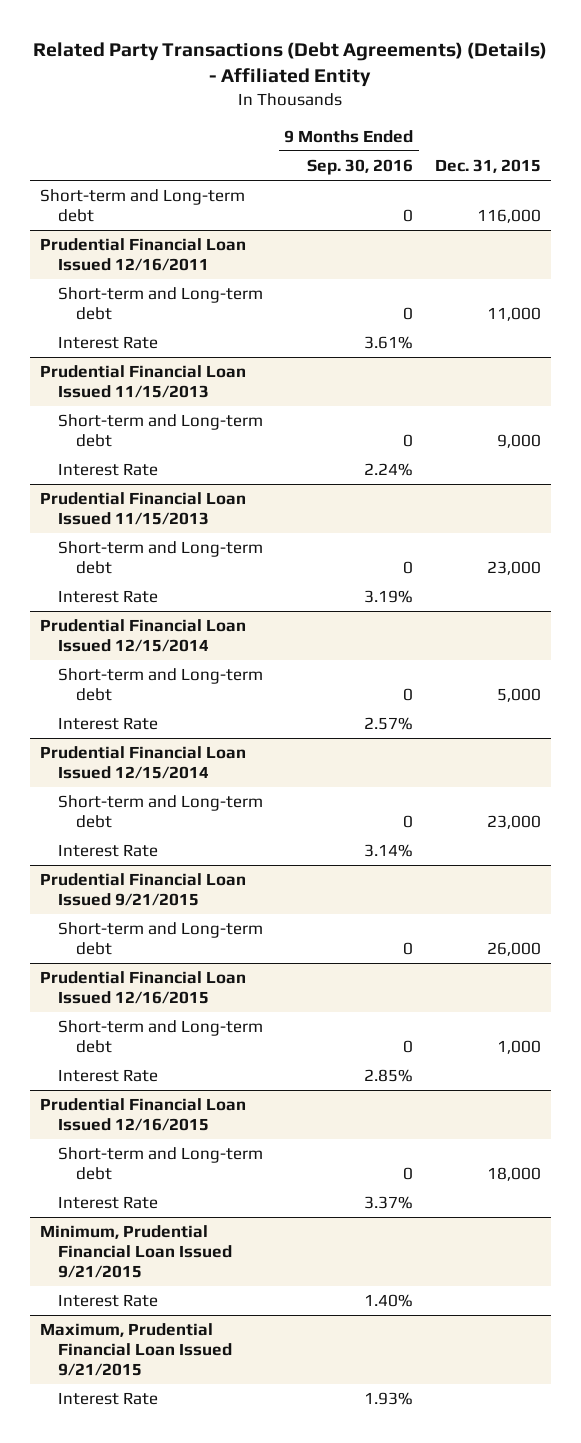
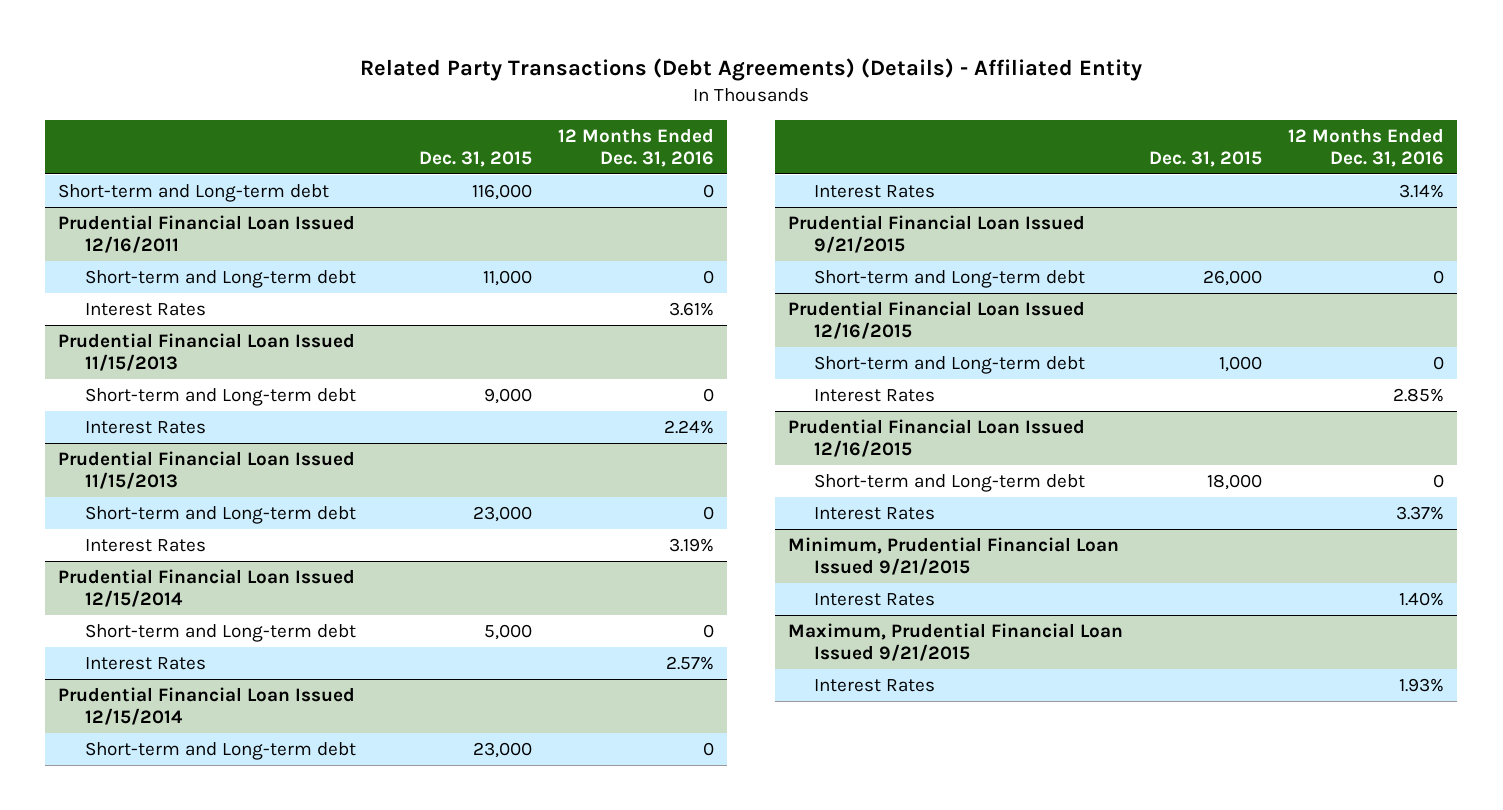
- | 9 Months Ended Sep. 30, 2016 | Dec. 31, 2015
+ | Dec. 31, 2015 | 12 Months Ended Dec. 31, 2016
@ Prudential Financial Loan Issued 12/16/2011
- Interest Rate | 3.61% |
+ Interest Rates | | 3.61%
@ Prudential Financial Loan Issued 11/15/2013
- Interest Rate | 2.24% |
+ Interest Rates | | 2.24%
- Interest Rate | 3.19% |
+ Interest Rates | | 3.19%
@ Prudential Financial Loan Issued 12/15/2014
- Interest Rate | 2.57% |
+ Interest Rates | | 2.57%
- Interest Rate | 3.14% |
+ Interest Rates | | 3.14%
@ Prudential Financial Loan Issued 12/16/2015
- Interest Rate | 2.85% |
+ Interest Rates | | 2.85%
- Interest Rate | 3.37% |
+ Interest Rates | | 3.37%
@ Minimum, Prudential Financial Loan Issued 9/21/2015
- Interest Rate | 1.40% |
+ Interest Rates | | 1.40%
@ Maximum, Prudential Financial Loan Issued 9/21/2015
- Interest Rate | 1.93% |
+ Interest Rates | | 1.93%

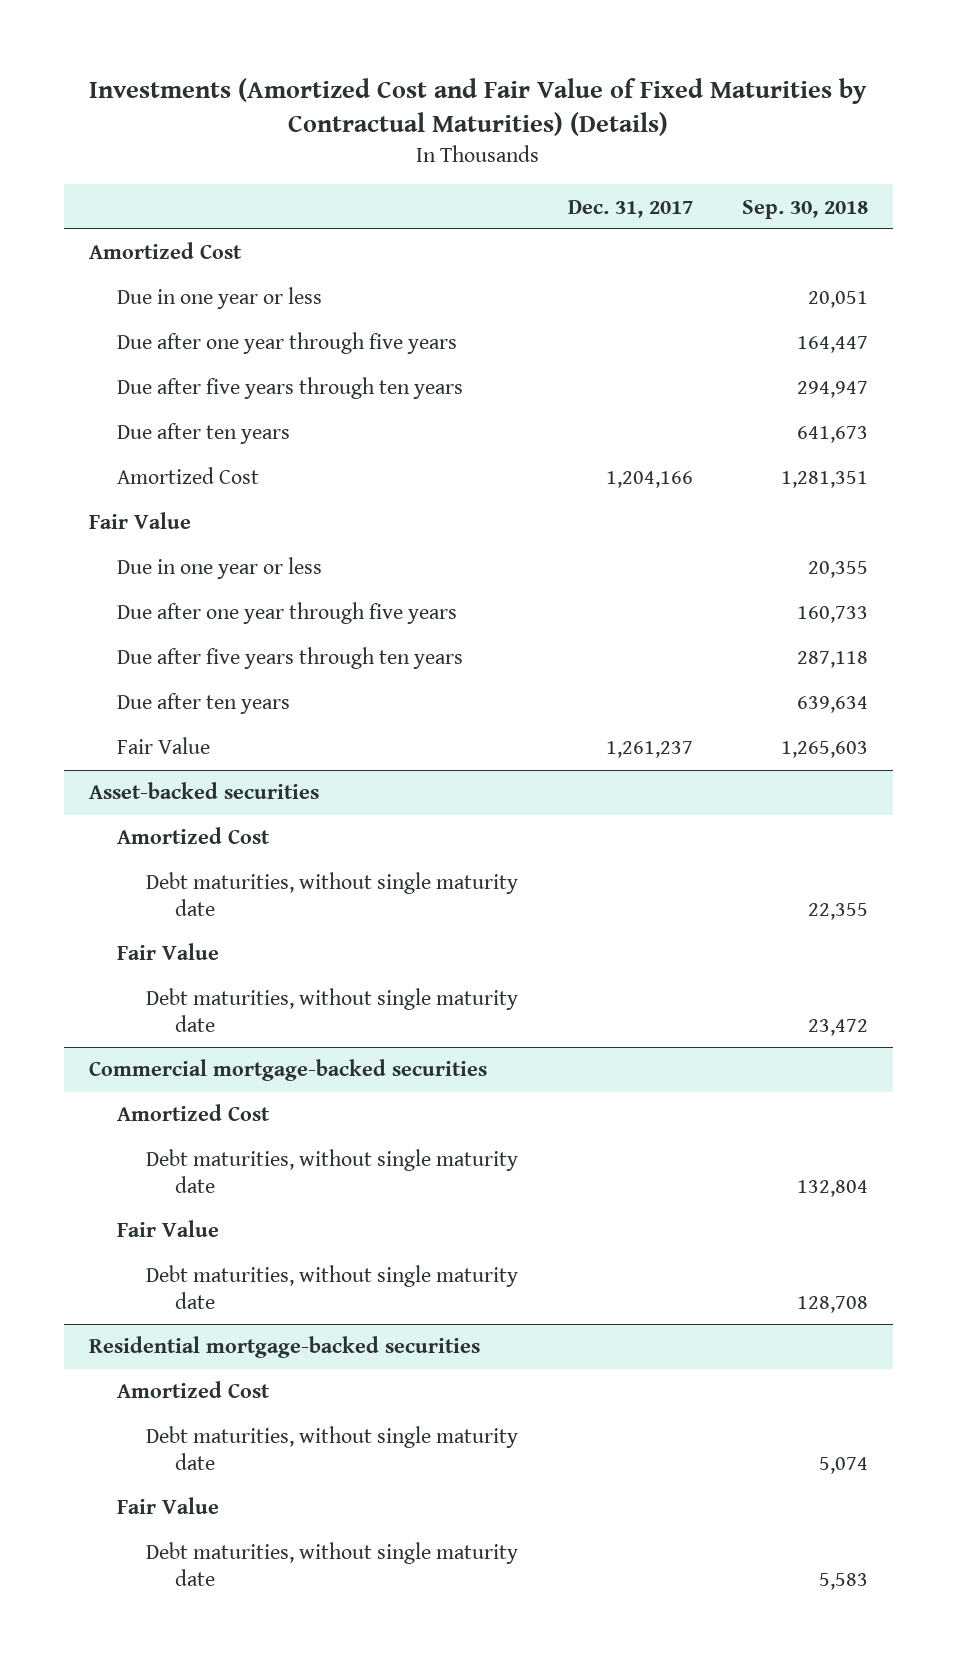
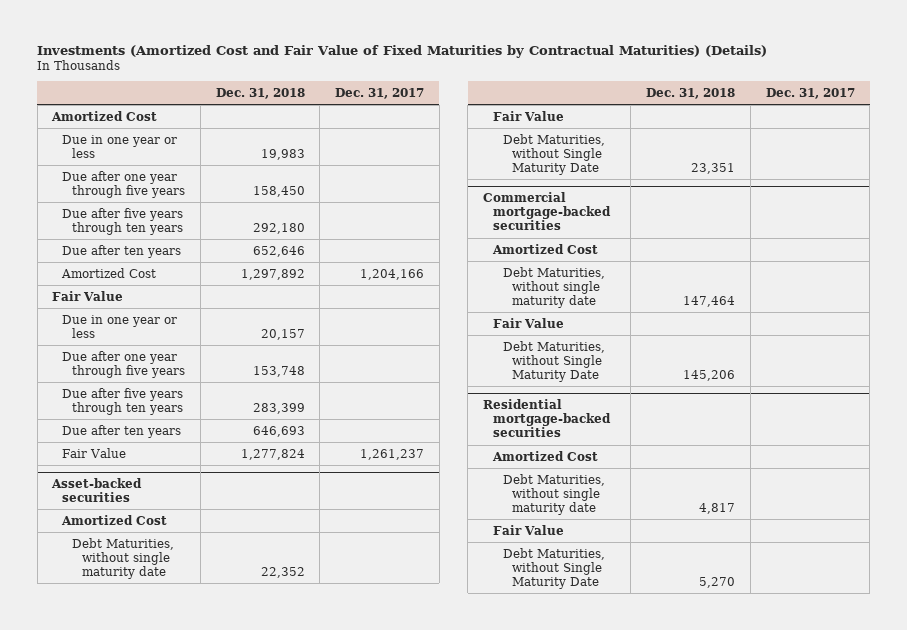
- | Dec. 31, 2017 | Sep. 30, 2018
+ | Dec. 31, 2018 | Dec. 31, 2017
@ Asset-backed securities
- Debt maturities, without single maturity date | | 22,355
+ Debt Maturities, without single maturity date | 22,352 |
- Debt maturities, without single maturity date | | 23,472
+ Debt Maturities, without Single Maturity Date | 23,351 |
@ Commercial mortgage-backed securities
- Debt maturities, without single maturity date | | 132,804
+ Debt Maturities, without single maturity date | 147,464 |
- Debt maturities, without single maturity date | | 128,708
+ Debt Maturities, without Single Maturity Date | 145,206 |
@ Residential mortgage-backed securities
- Debt maturities, without single maturity date | | 5,074
+ Debt Maturities, without single maturity date | 4,817 |
- Debt maturities, without single maturity date | | 5,583
+ Debt Maturities, without Single Maturity Date | 5,270 |

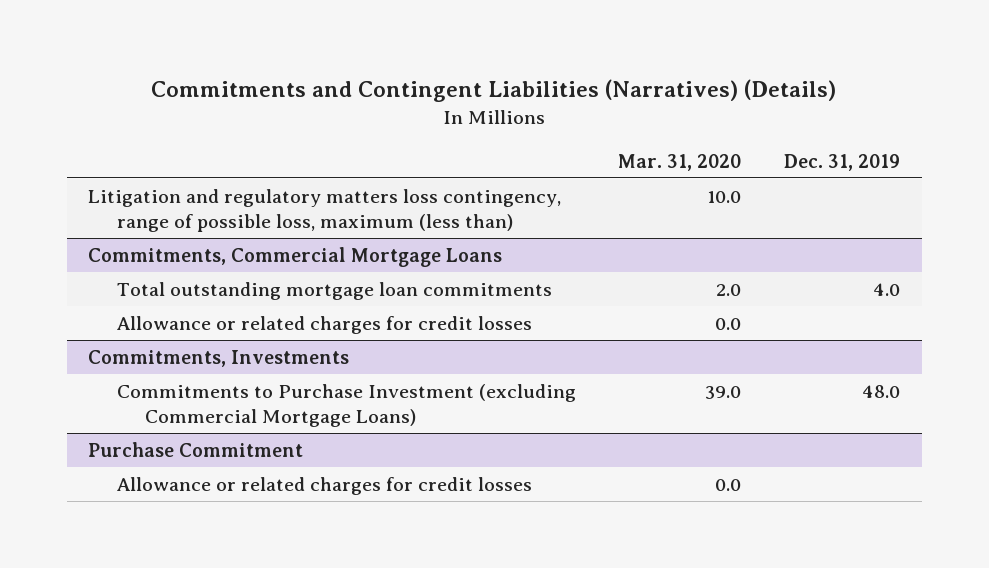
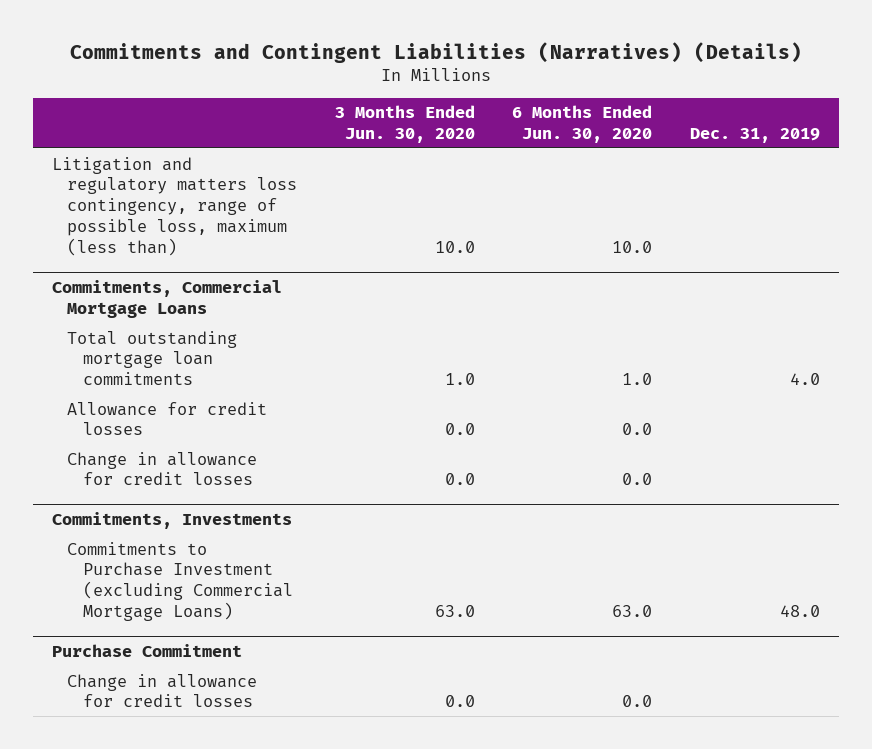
- | Mar. 31, 2020 | Dec. 31, 2019
+ | 3 Months Ended Jun. 30, 2020 | 6 Months Ended Jun. 30, 2020 | Dec. 31, 2019
@ Commitments, Commercial Mortgage Loans
- Allowance or related charges for credit losses | 0.0 |
+ Allowance for credit losses | 0.0 | 0.0 |
+ Change in allowance for credit losses | 0.0 | 0.0 |
@ Purchase Commitment
- Allowance or related charges for credit losses | 0.0 |
+ Change in allowance for credit losses | 0.0 | 0.0 |

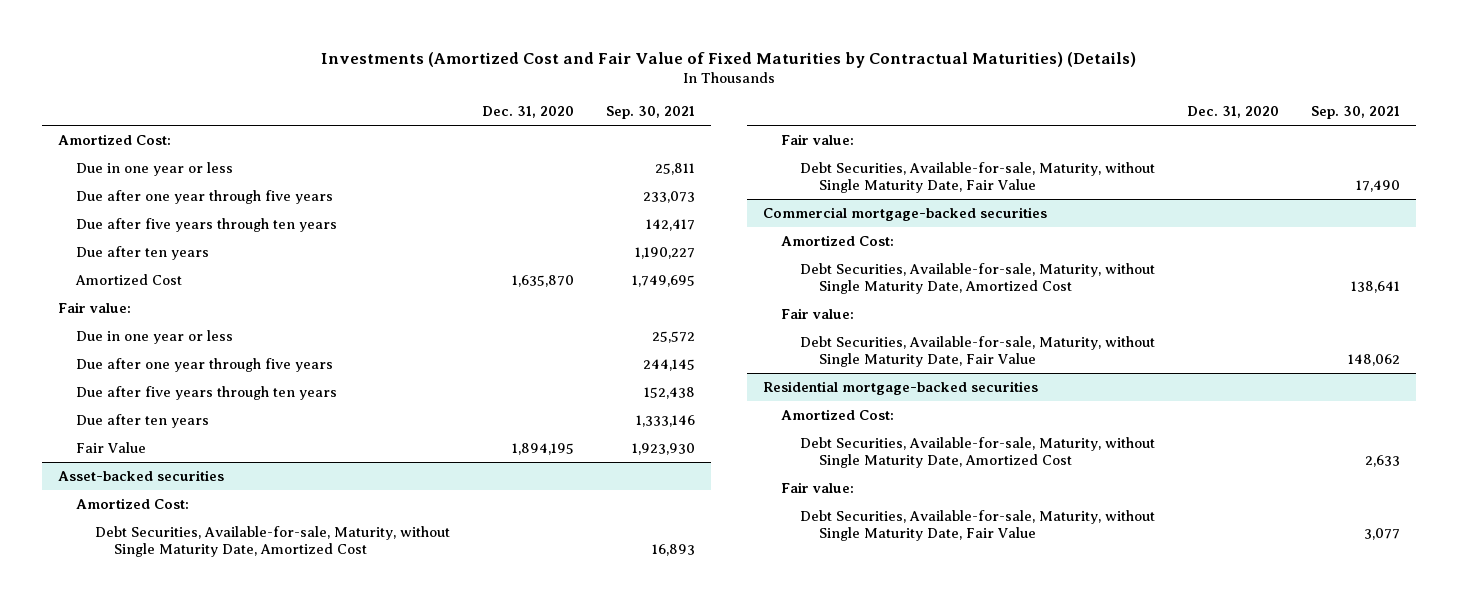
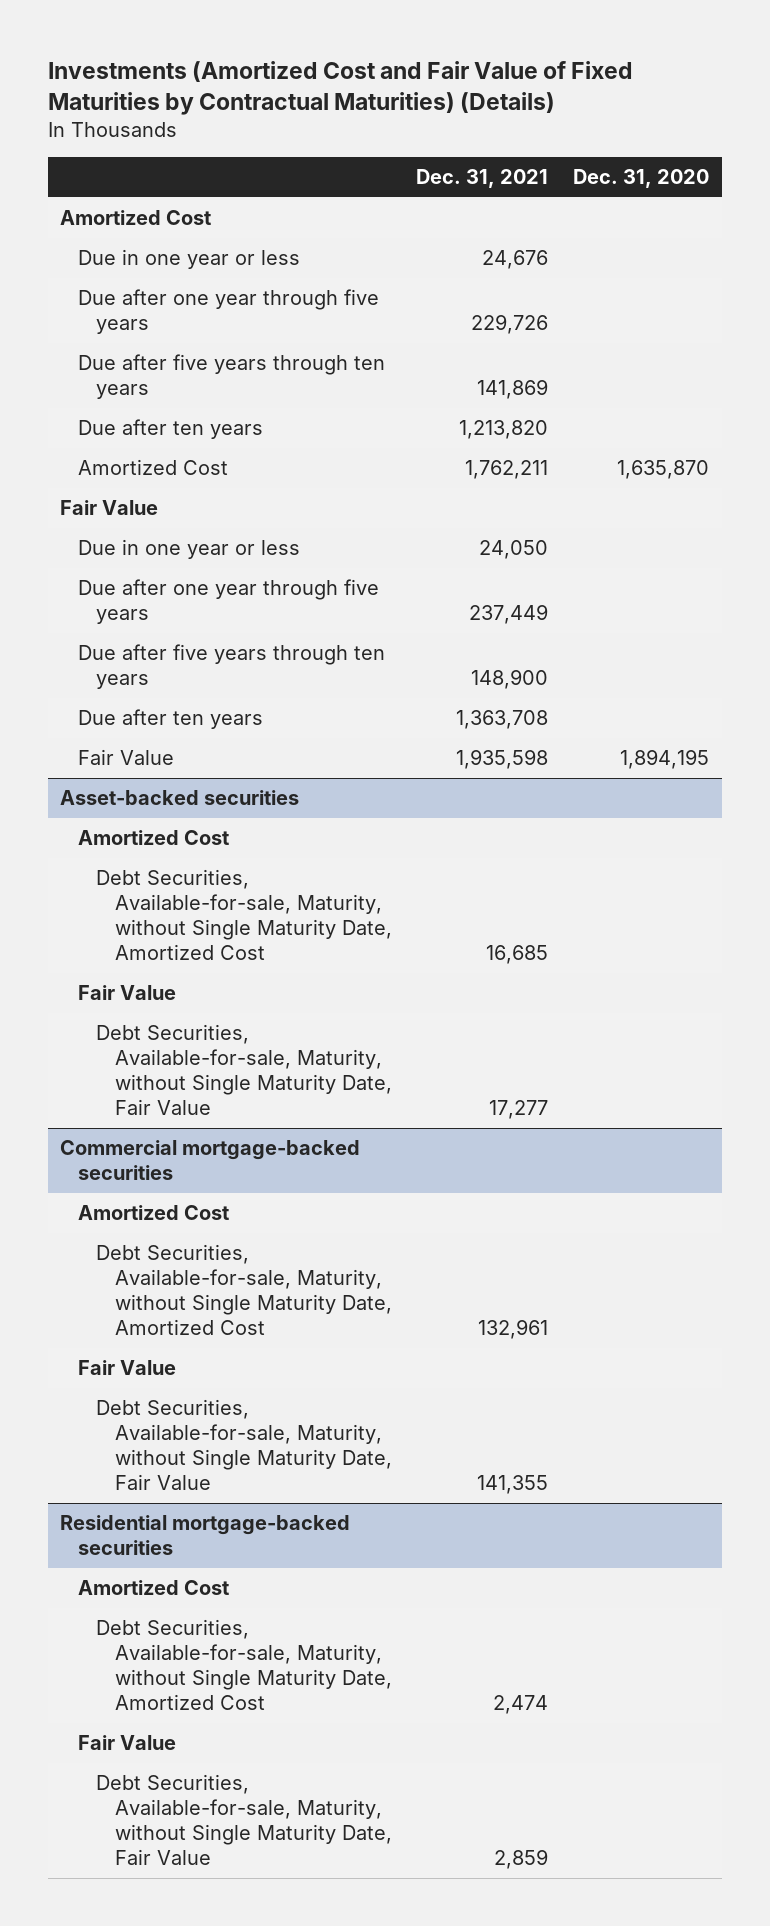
- | Dec. 31, 2020 | Sep. 30, 2021
+ | Dec. 31, 2021 | Dec. 31, 2020
- Amortized Cost:
+ Amortized Cost
- Fair value:
+ Fair Value
@ Asset-backed securities
- Amortized Cost:
+ Amortized Cost
- Fair value:
+ Fair Value
@ Commercial mortgage-backed securities
- Amortized Cost:
+ Amortized Cost
- Fair value:
+ Fair Value
@ Residential mortgage-backed securities
- Amortized Cost:
+ Amortized Cost
- Fair value:
+ Fair Value

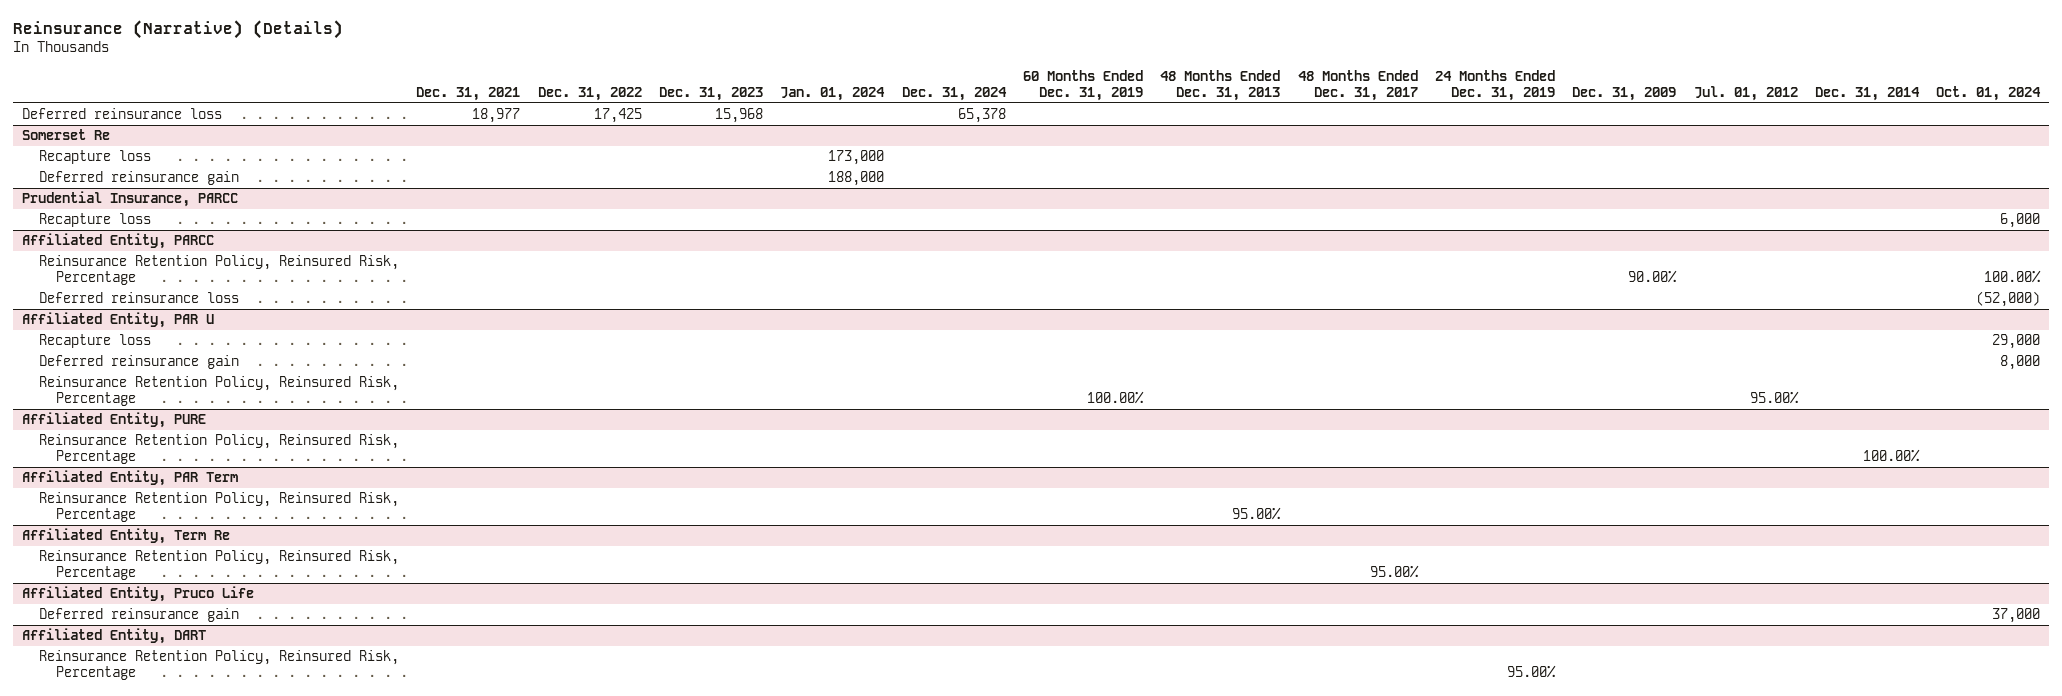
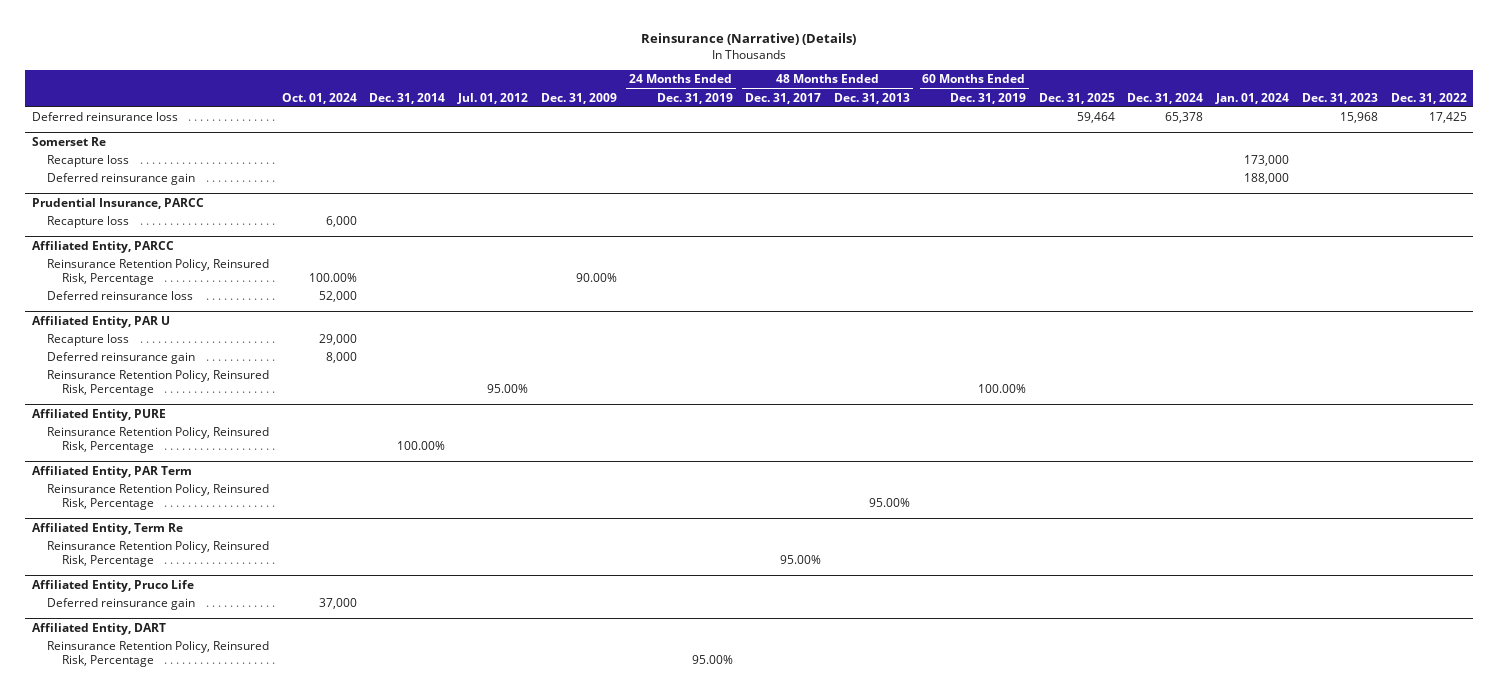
- | Dec. 31, 2021 | Dec. 31, 2022 | Dec. 31, 2023 | Jan. 01, 2024 | Dec. 31, 2024 | 60 Months Ended Dec. 31, 2019 | 48 Months Ended Dec. 31, 2013 | 48 Months Ended Dec. 31, 2017 | 24 Months Ended Dec. 31, 2019 | Dec. 31, 2009 | Jul. 01, 2012 | Dec. 31, 2014 | Oct. 01, 2024
+ | Oct. 01, 2024 | Dec. 31, 2014 | Jul. 01, 2012 | Dec. 31, 2009 | 24 Months Ended Dec. 31, 2019 | 48 Months Ended Dec. 31, 2017 | 48 Months Ended Dec. 31, 2013 | 60 Months Ended Dec. 31, 2019 | Dec. 31, 2025 | Dec. 31, 2024 | Jan. 01, 2024 | Dec. 31, 2023 | Dec. 31, 2022
@ Affiliated Entity, PARCC
- Deferred reinsurance loss | | | | | | | | | | | | | (52,000)
+ Deferred reinsurance loss | 52,000 | | | | | | | | | | | |

